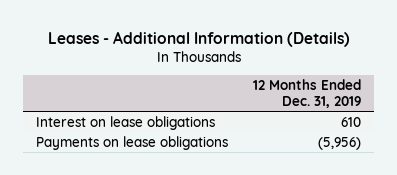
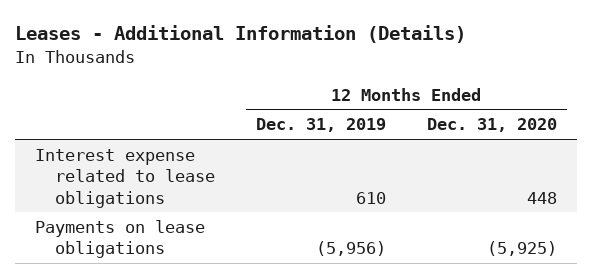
- | 12 Months Ended Dec. 31, 2019
+ | 12 Months Ended Dec. 31, 2019 | 12 Months Ended Dec. 31, 2020
- Interest on lease obligations | 610
+ Interest expense related to lease obligations | 610 | 448

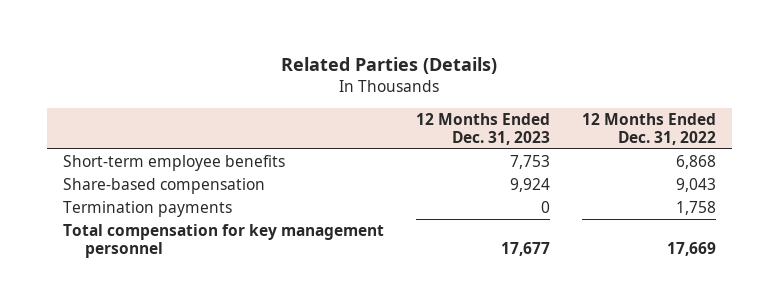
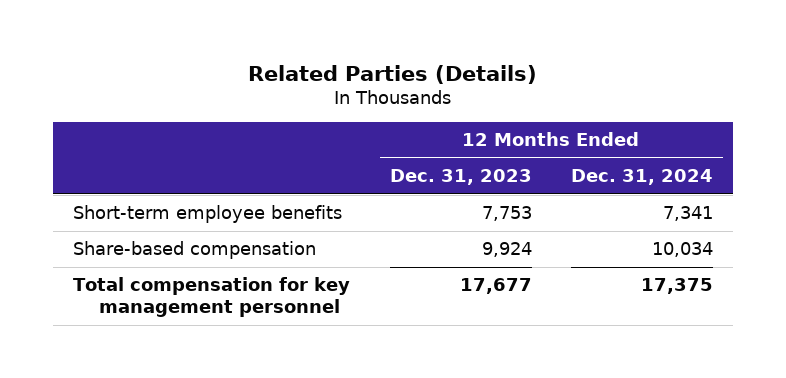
- | 12 Months Ended Dec. 31, 2023 | 12 Months Ended Dec. 31, 2022
+ | 12 Months Ended Dec. 31, 2023 | 12 Months Ended Dec. 31, 2024
- Termination payments | 0 | 1,758

